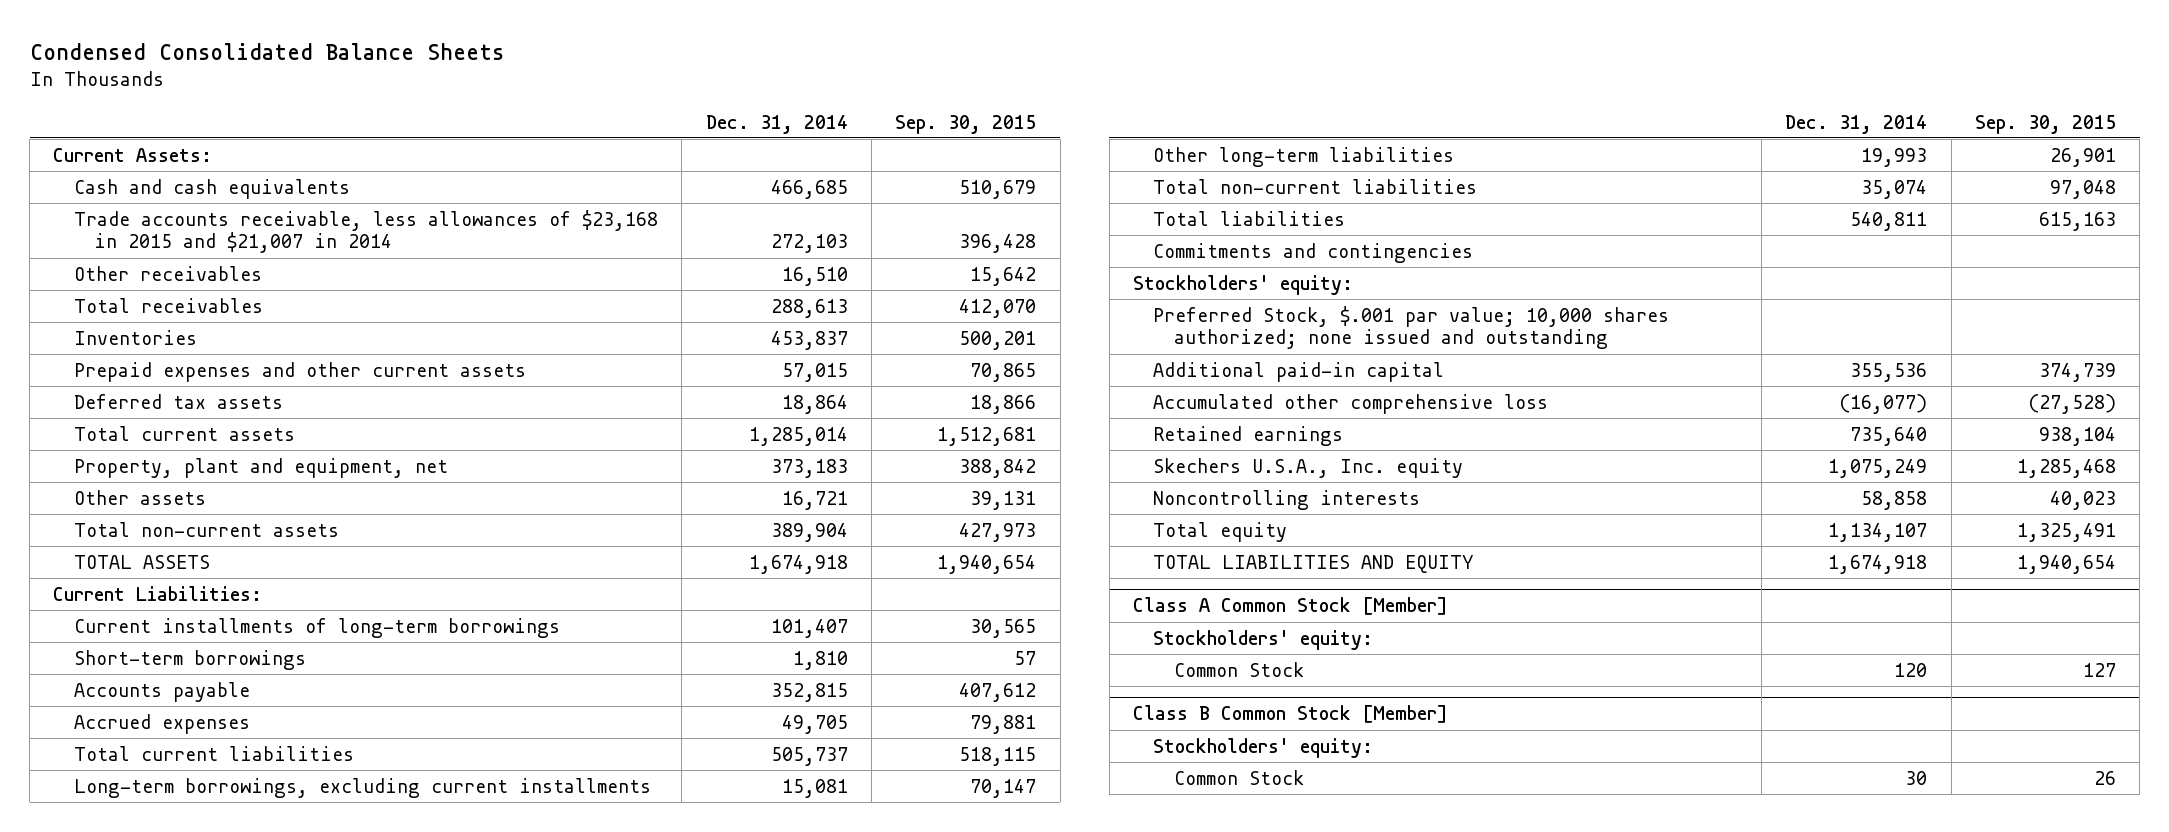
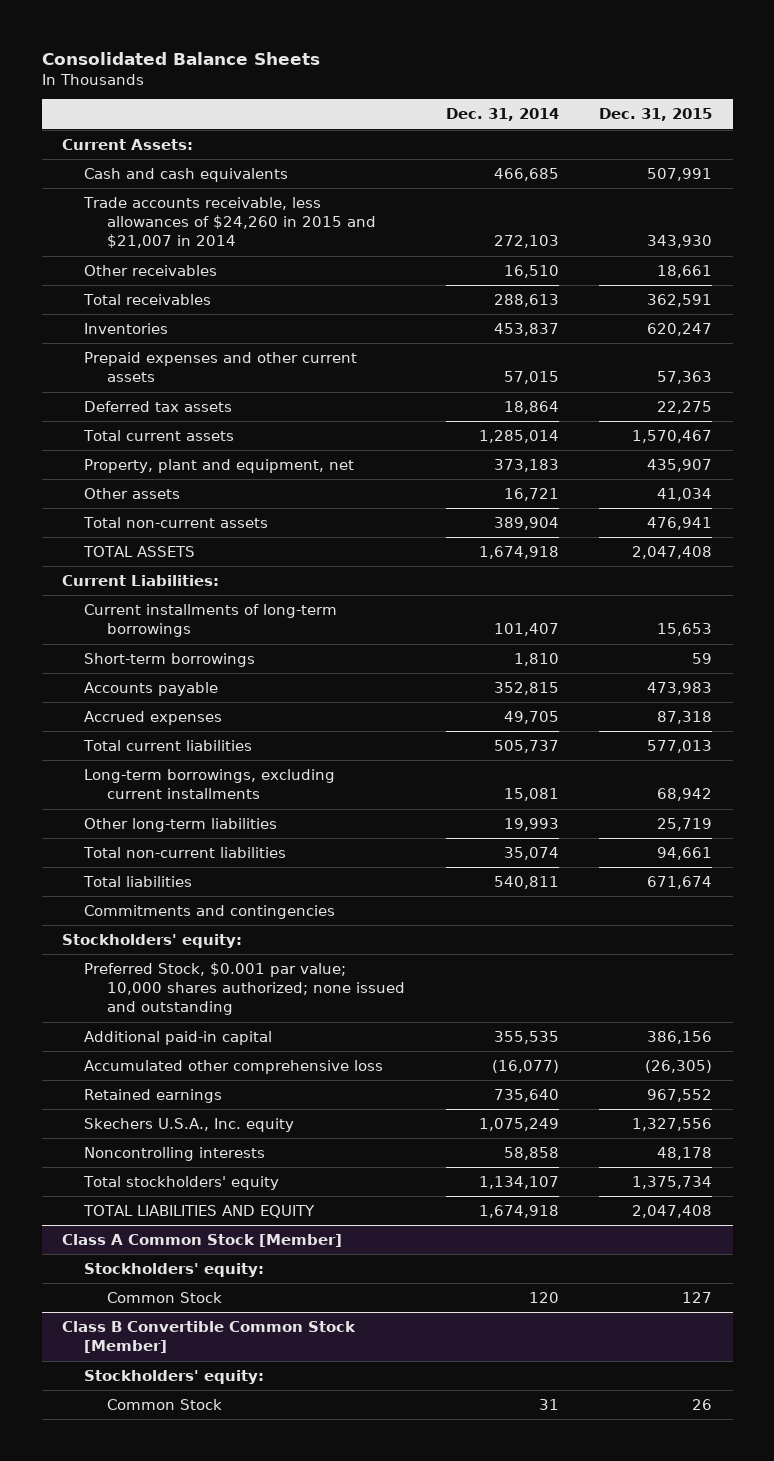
- Condensed Consolidated Balance Sheets
+ Consolidated Balance Sheets
- | Dec. 31, 2014 | Sep. 30, 2015
+ | Dec. 31, 2014 | Dec. 31, 2015
- Trade accounts receivable, less allowances of $23,168 in 2015 and $21,007 in 2014 | 272,103 | 396,428
+ Trade accounts receivable, less allowances of $24,260 in 2015 and $21,007 in 2014 | 272,103 | 343,930
- Preferred Stock, $.001 par value; 10,000 shares authorized; none issued and outstanding
- Additional paid-in capital | 355,536 | 374,739
+ Preferred Stock, $0.001 par value; 10,000 shares authorized; none issued and outstanding
+ Additional paid-in capital | 355,535 | 386,156
- Total equity | 1,134,107 | 1,325,491
+ Total stockholders' equity | 1,134,107 | 1,375,734
- Class B Common Stock [Member]
+ Class B Convertible Common Stock [Member]
- Common Stock | 30 | 26
+ Common Stock | 31 | 26

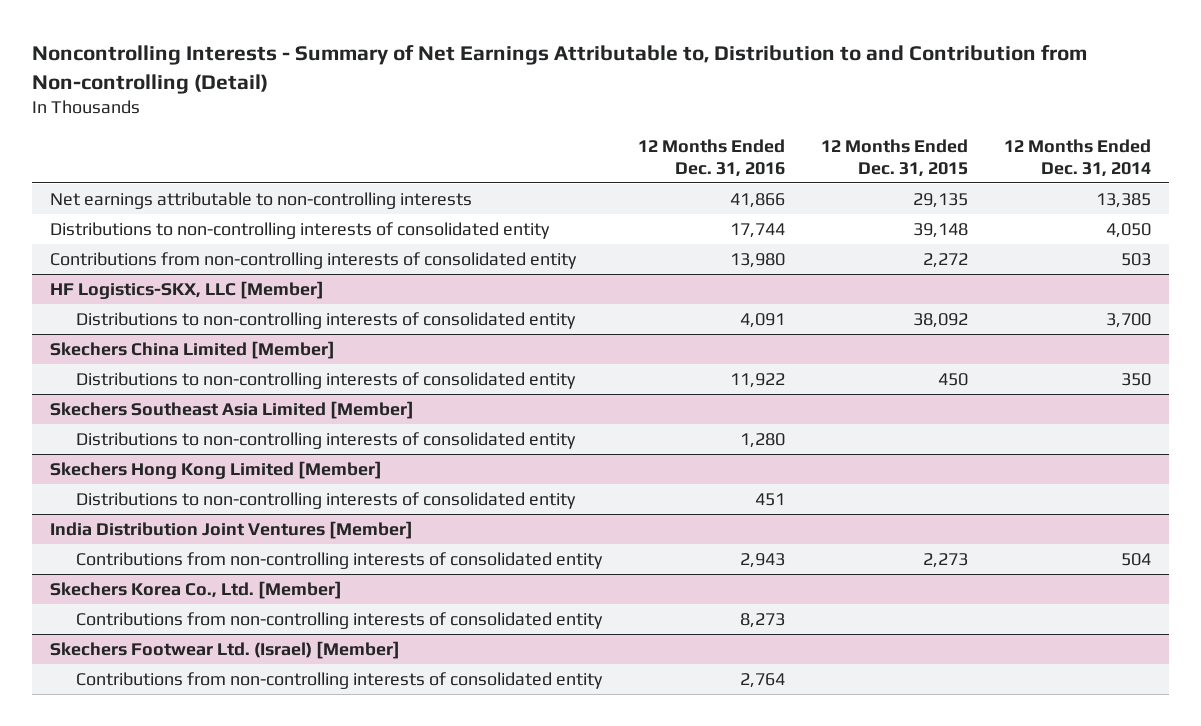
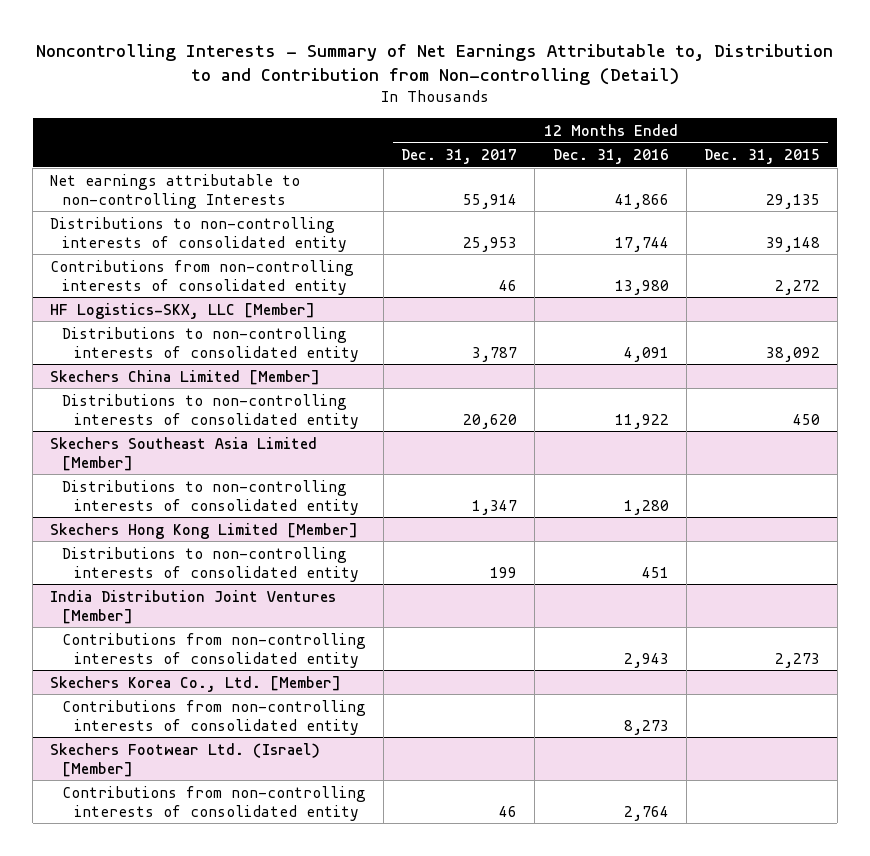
- | 12 Months Ended Dec. 31, 2016 | 12 Months Ended Dec. 31, 2015 | 12 Months Ended Dec. 31, 2014
+ | 12 Months Ended Dec. 31, 2017 | 12 Months Ended Dec. 31, 2016 | 12 Months Ended Dec. 31, 2015
- Net earnings attributable to non-controlling interests | 41,866 | 29,135 | 13,385
+ Net earnings attributable to non-controlling Interests | 55,914 | 41,866 | 29,135

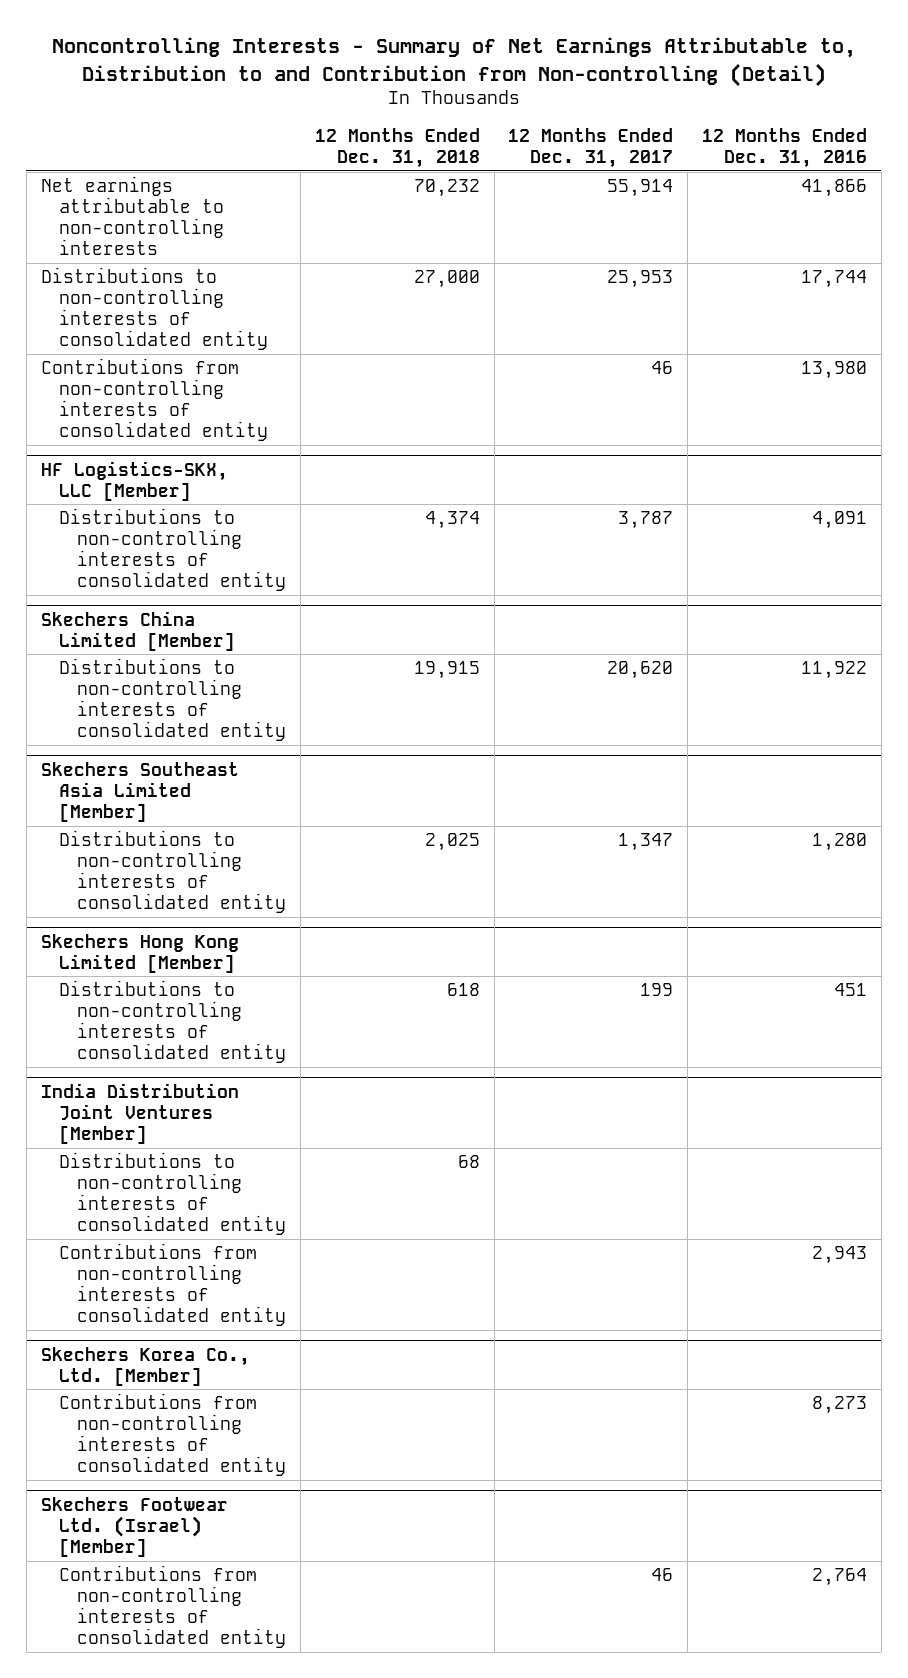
- | 12 Months Ended Dec. 31, 2017 | 12 Months Ended Dec. 31, 2016 | 12 Months Ended Dec. 31, 2015
+ | 12 Months Ended Dec. 31, 2018 | 12 Months Ended Dec. 31, 2017 | 12 Months Ended Dec. 31, 2016
- Net earnings attributable to non-controlling Interests | 55,914 | 41,866 | 29,135
+ Net earnings attributable to non-controlling interests | 70,232 | 55,914 | 41,866
@ India Distribution Joint Ventures [Member]
+ Distributions to non-controlling interests of consolidated entity | 68 | |

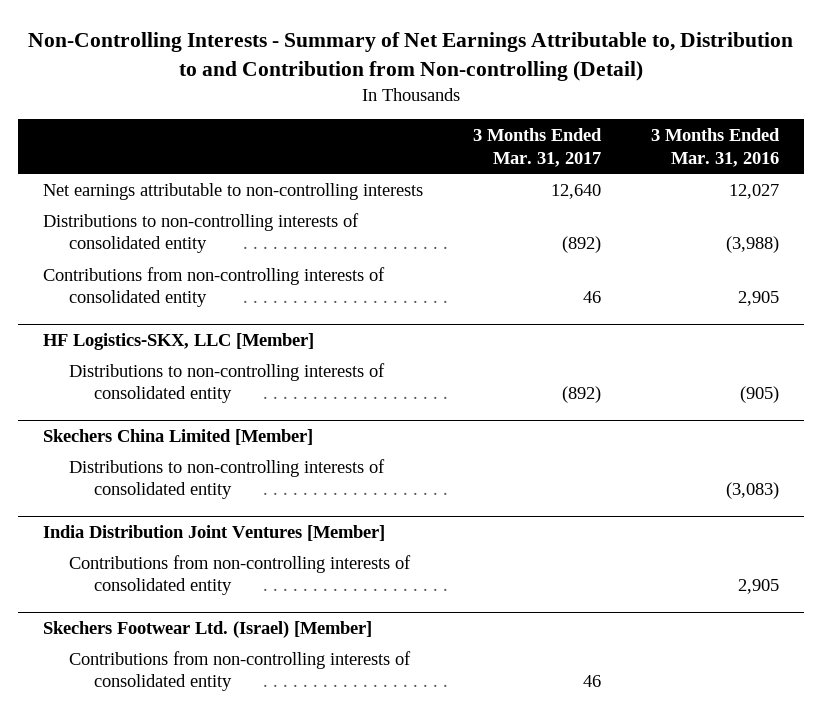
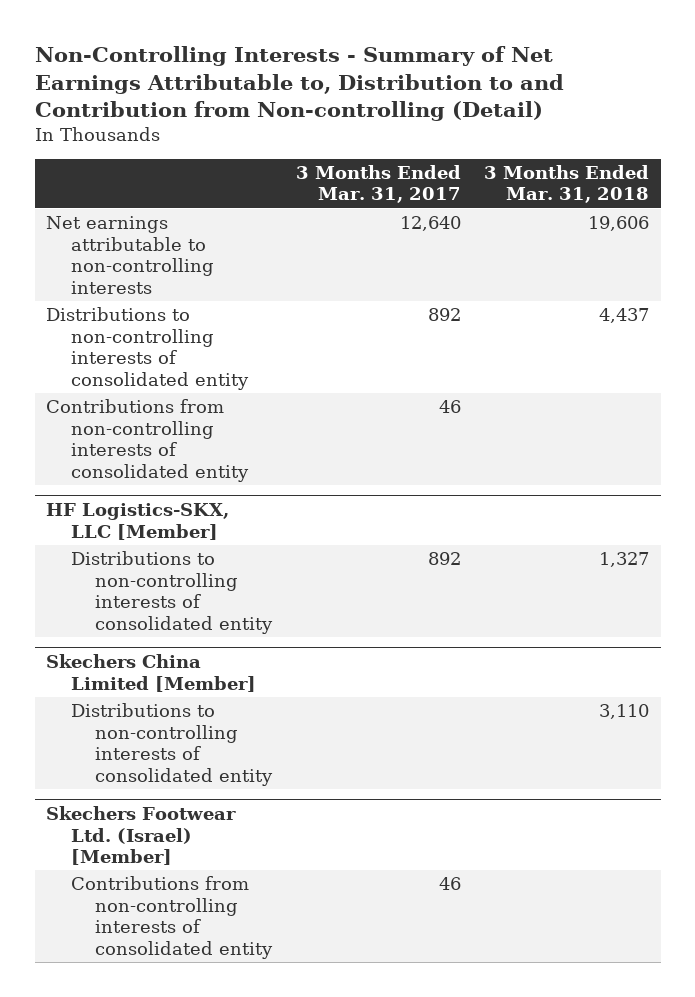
- | 3 Months Ended Mar. 31, 2017 | 3 Months Ended Mar. 31, 2016
+ | 3 Months Ended Mar. 31, 2017 | 3 Months Ended Mar. 31, 2018
- Distributions to non-controlling interests of consolidated entity | (892) | (3,988)
+ Distributions to non-controlling interests of consolidated entity | 892 | 4,437
@ HF Logistics-SKX, LLC [Member]
- Distributions to non-controlling interests of consolidated entity | (892) | (905)
+ Distributions to non-controlling interests of consolidated entity | 892 | 1,327
- India Distribution Joint Ventures [Member]
- Contributions from non-controlling interests of consolidated entity | | 2,905

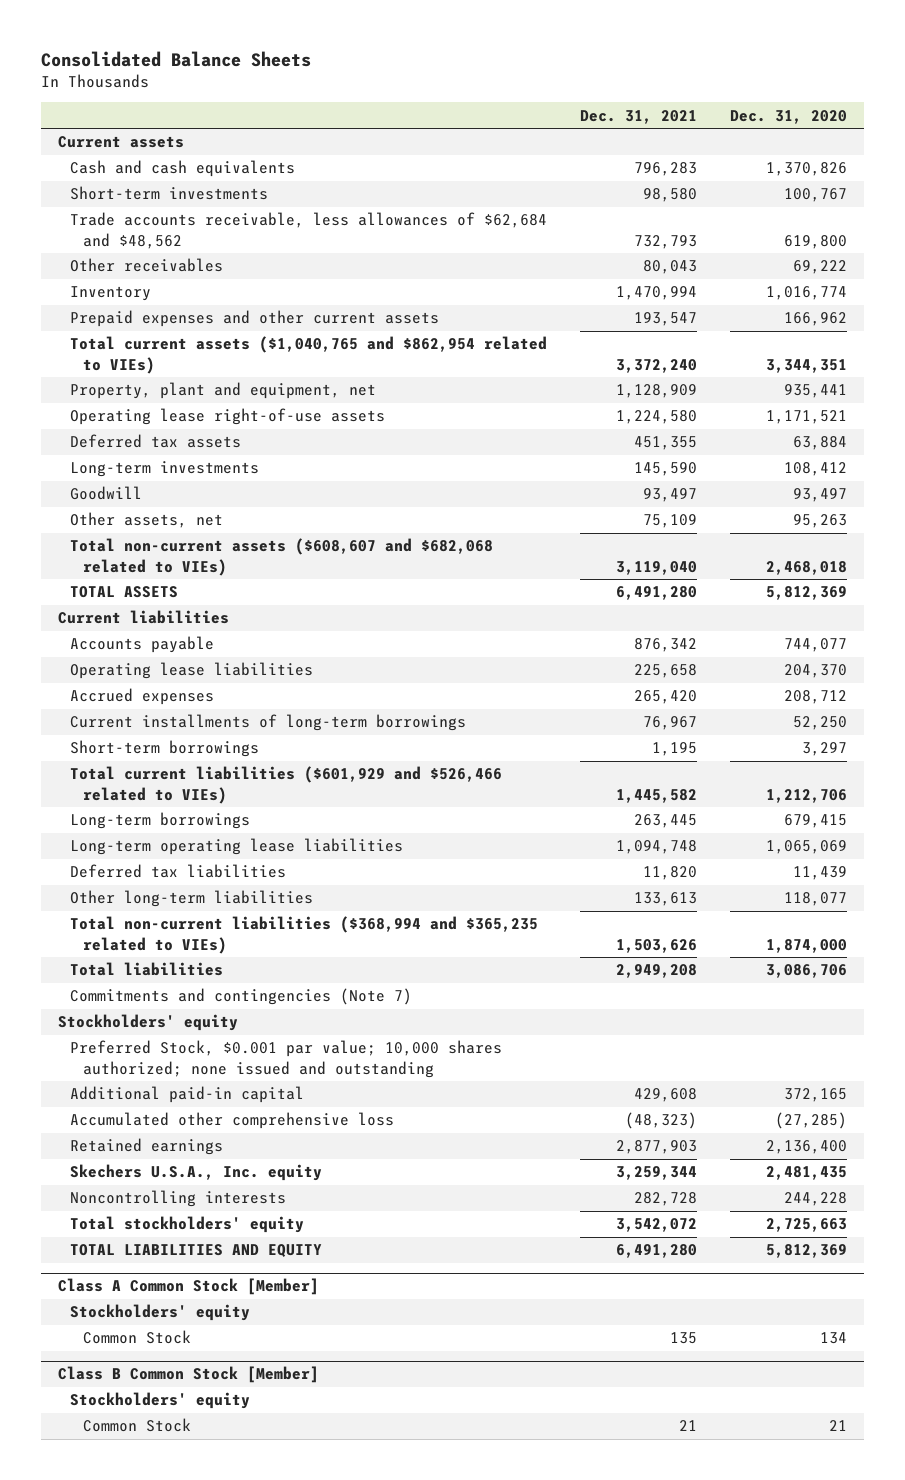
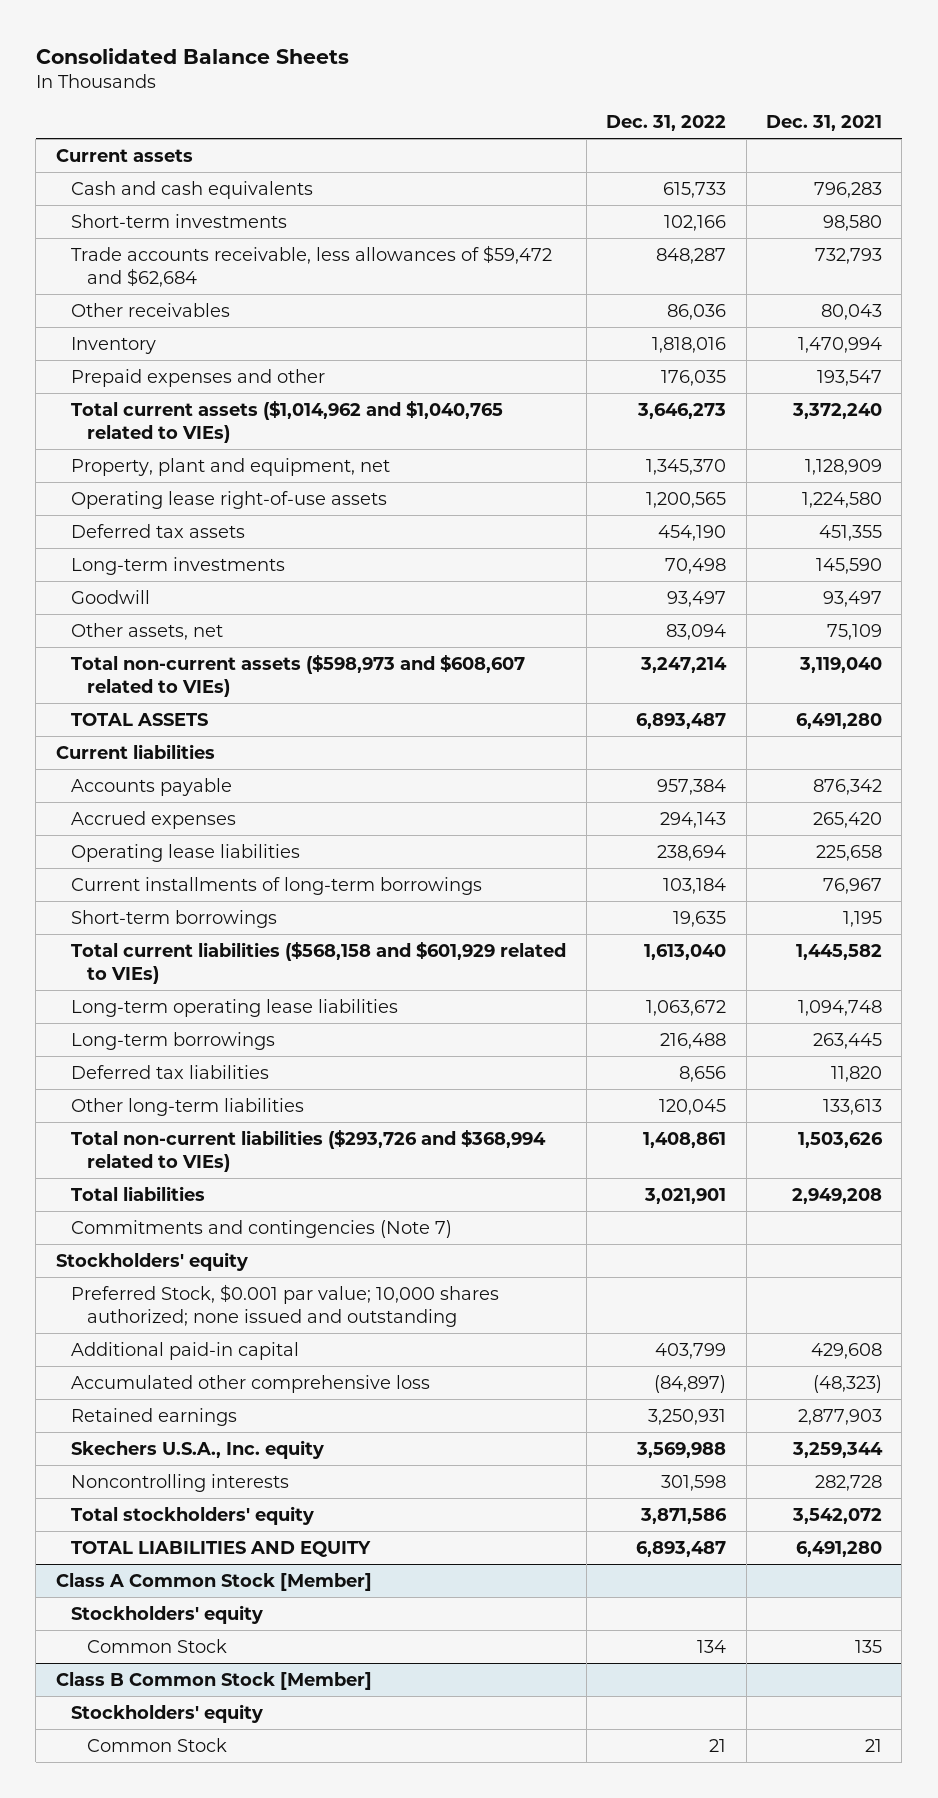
- | Dec. 31, 2021 | Dec. 31, 2020
+ | Dec. 31, 2022 | Dec. 31, 2021
- Trade accounts receivable, less allowances of $62,684 and $48,562 | 732,793 | 619,800
+ Trade accounts receivable, less allowances of $59,472 and $62,684 | 848,287 | 732,793
- Prepaid expenses and other current assets | 193,547 | 166,962
- Total current assets ($1,040,765 and $862,954 related to VIEs) | 3,372,240 | 3,344,351
+ Prepaid expenses and other | 176,035 | 193,547
+ Total current assets ($1,014,962 and $1,040,765 related to VIEs) | 3,646,273 | 3,372,240
- Total non-current assets ($608,607 and $682,068 related to VIEs) | 3,119,040 | 2,468,018
+ Total non-current assets ($598,973 and $608,607 related to VIEs) | 3,247,214 | 3,119,040
moved down: Operating lease liabilities | 238,694 | 225,658
- Total current liabilities ($601,929 and $526,466 related to VIEs) | 1,445,582 | 1,212,706
+ Total current liabilities ($568,158 and $601,929 related to VIEs) | 1,613,040 | 1,445,582
moved down: Long-term borrowings | 216,488 | 263,445
- Total non-current liabilities ($368,994 and $365,235 related to VIEs) | 1,503,626 | 1,874,000
+ Total non-current liabilities ($293,726 and $368,994 related to VIEs) | 1,408,861 | 1,503,626

